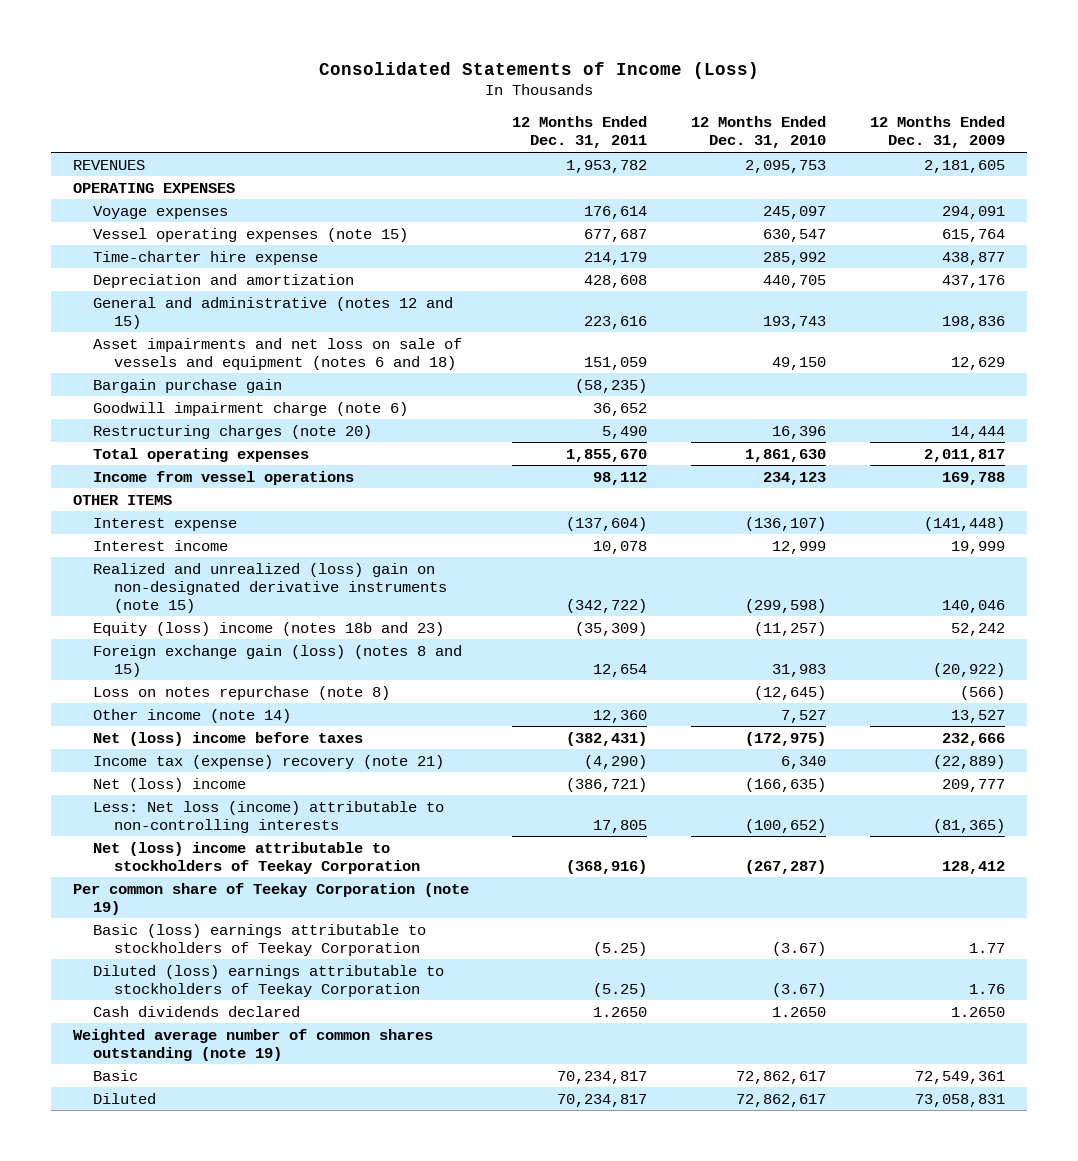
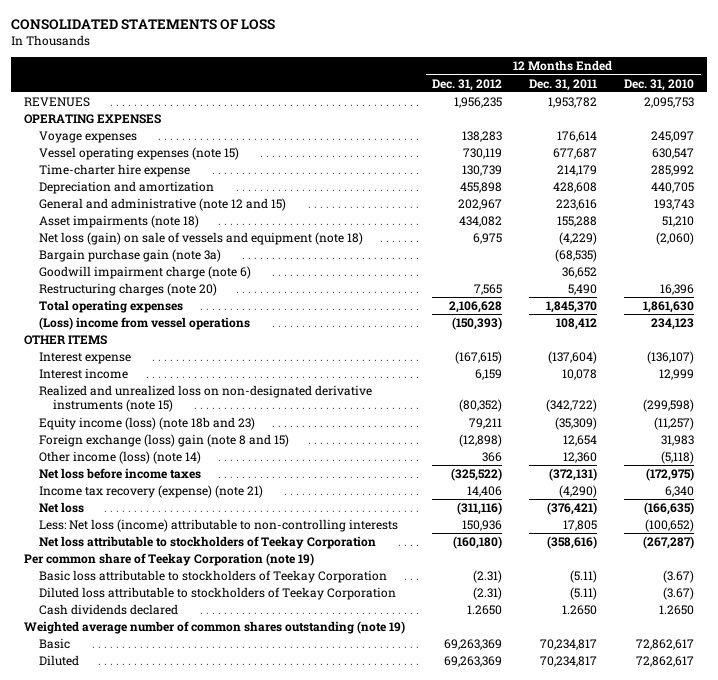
- Consolidated Statements of Income (Loss)
+ CONSOLIDATED STATEMENTS OF LOSS
- | 12 Months Ended Dec. 31, 2011 | 12 Months Ended Dec. 31, 2010 | 12 Months Ended Dec. 31, 2009
+ | 12 Months Ended Dec. 31, 2012 | 12 Months Ended Dec. 31, 2011 | 12 Months Ended Dec. 31, 2010
- General and administrative (notes 12 and 15) | 223,616 | 193,743 | 198,836
- Asset impairments and net loss on sale of vessels and equipment (notes 6 and 18) | 151,059 | 49,150 | 12,629
- Bargain purchase gain | (58,235) | |
+ General and administrative (note 12 and 15) | 202,967 | 223,616 | 193,743
+ Asset impairments (note 18) | 434,082 | 155,288 | 51,210
+ Net loss (gain) on sale of vessels and equipment (note 18) | 6,975 | (4,229) | (2,060)
+ Bargain purchase gain (note 3a) | | (68,535) |
- Total operating expenses | 1,855,670 | 1,861,630 | 2,011,817
- Income from vessel operations | 98,112 | 234,123 | 169,788
+ Total operating expenses | 2,106,628 | 1,845,370 | 1,861,630
+ (Loss) income from vessel operations | (150,393) | 108,412 | 234,123
- Realized and unrealized (loss) gain on non-designated derivative instruments (note 15) | (342,722) | (299,598) | 140,046
- Equity (loss) income (notes 18b and 23) | (35,309) | (11,257) | 52,242
- Foreign exchange gain (loss) (notes 8 and 15) | 12,654 | 31,983 | (20,922)
- Loss on notes repurchase (note 8) | | (12,645) | (566)
- Other income (note 14) | 12,360 | 7,527 | 13,527
- Net (loss) income before taxes | (382,431) | (172,975) | 232,666
- Income tax (expense) recovery (note 21) | (4,290) | 6,340 | (22,889)
- Net (loss) income | (386,721) | (166,635) | 209,777
+ Realized and unrealized loss on non-designated derivative instruments (note 15) | (80,352) | (342,722) | (299,598)
+ Equity income (loss) (note 18b and 23) | 79,211 | (35,309) | (11,257)
+ Foreign exchange (loss) gain (note 8 and 15) | (12,898) | 12,654 | 31,983
+ Other income (loss) (note 14) | 366 | 12,360 | (5,118)
+ Net loss before income taxes | (325,522) | (372,131) | (172,975)
+ Income tax recovery (expense) (note 21) | 14,406 | (4,290) | 6,340
+ Net loss | (311,116) | (376,421) | (166,635)
- Net (loss) income attributable to stockholders of Teekay Corporation | (368,916) | (267,287) | 128,412
+ Net loss attributable to stockholders of Teekay Corporation | (160,180) | (358,616) | (267,287)
- Basic (loss) earnings attributable to stockholders of Teekay Corporation | (5.25) | (3.67) | 1.77
- Diluted (loss) earnings attributable to stockholders of Teekay Corporation | (5.25) | (3.67) | 1.76
+ Basic loss attributable to stockholders of Teekay Corporation | (2.31) | (5.11) | (3.67)
+ Diluted loss attributable to stockholders of Teekay Corporation | (2.31) | (5.11) | (3.67)

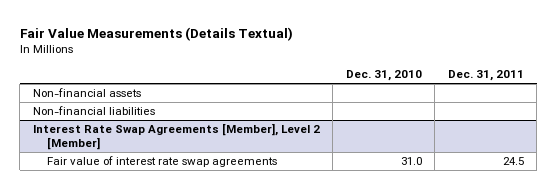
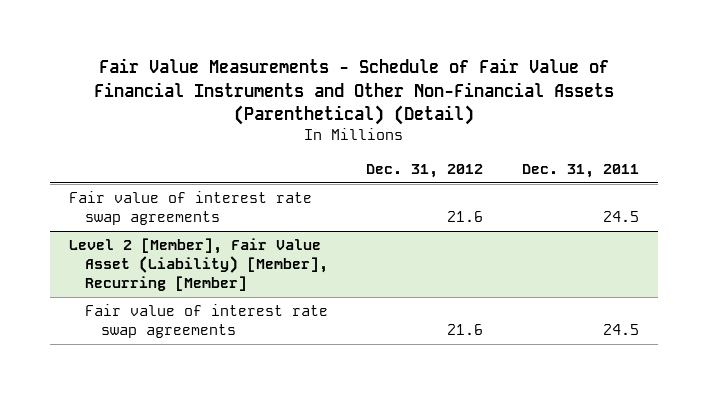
- Fair Value Measurements (Details Textual)
+ Fair Value Measurements - Schedule of Fair Value of Financial Instruments and Other Non-Financial Assets (Parenthetical) (Detail)
- | Dec. 31, 2010 | Dec. 31, 2011
+ | Dec. 31, 2012 | Dec. 31, 2011
- Non-financial assets
- Non-financial liabilities
- Interest Rate Swap Agreements [Member], Level 2 [Member]
+ Level 2 [Member], Fair Value Asset (Liability) [Member], Recurring [Member]
+ Fair value of interest rate swap agreements | 21.6 | 24.5

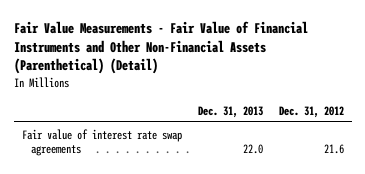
- Fair Value Measurements - Schedule of Fair Value of Financial Instruments and Other Non-Financial Assets (Parenthetical) (Detail)
+ Fair Value Measurements - Fair Value of Financial Instruments and Other Non-Financial Assets (Parenthetical) (Detail)
- | Dec. 31, 2012 | Dec. 31, 2011
+ | Dec. 31, 2013 | Dec. 31, 2012
- Level 2 [Member], Fair Value Asset (Liability) [Member], Recurring [Member]
- Fair value of interest rate swap agreements | 21.6 | 24.5

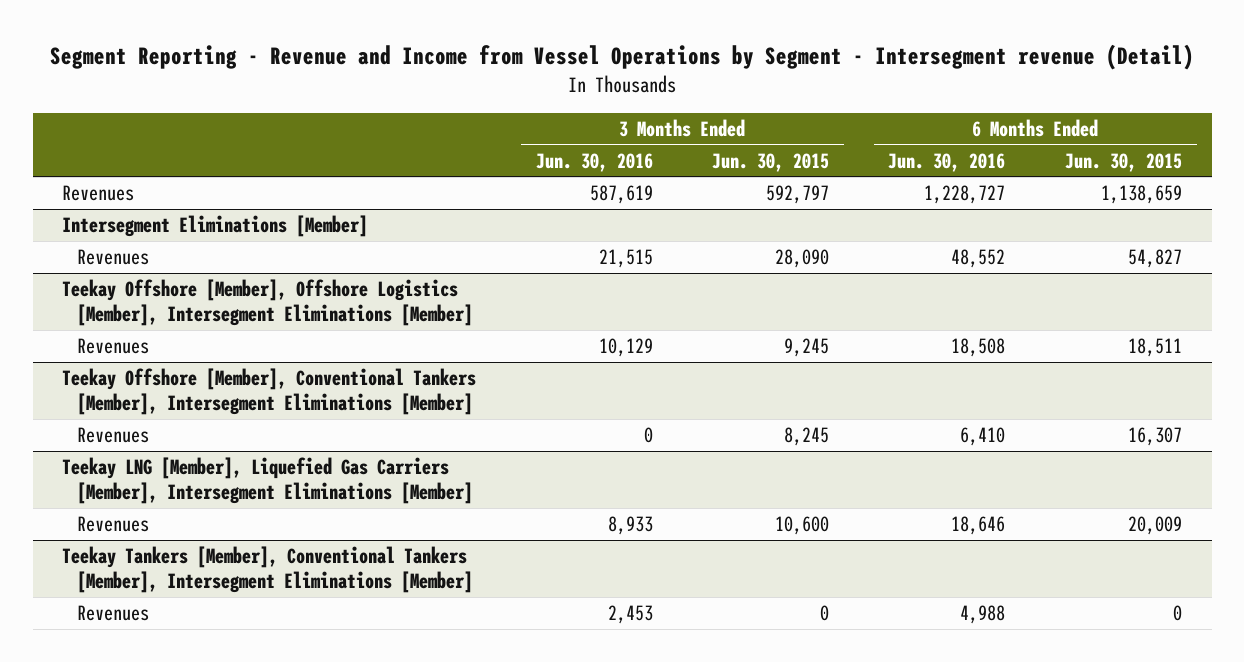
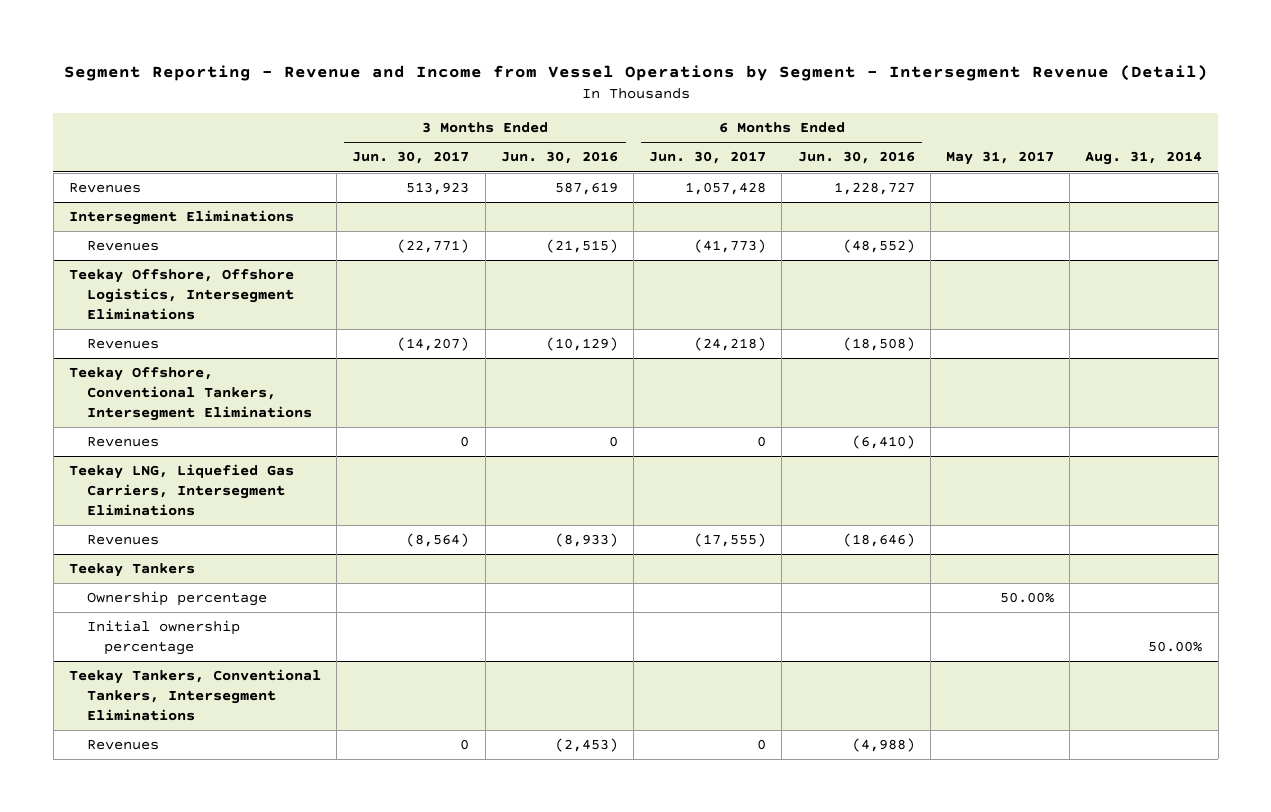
- Segment Reporting - Revenue and Income from Vessel Operations by Segment - Intersegment revenue (Detail)
+ Segment Reporting - Revenue and Income from Vessel Operations by Segment - Intersegment Revenue (Detail)
- | 3 Months Ended Jun. 30, 2016 | 3 Months Ended Jun. 30, 2015 | 6 Months Ended Jun. 30, 2016 | 6 Months Ended Jun. 30, 2015
+ | 3 Months Ended Jun. 30, 2017 | 3 Months Ended Jun. 30, 2016 | 6 Months Ended Jun. 30, 2017 | 6 Months Ended Jun. 30, 2016 | May 31, 2017 | Aug. 31, 2014
- Intersegment Eliminations [Member]
- Revenues | 21,515 | 28,090 | 48,552 | 54,827
- Teekay Offshore [Member], Offshore Logistics [Member], Intersegment Eliminations [Member]
- Revenues | 10,129 | 9,245 | 18,508 | 18,511
- Teekay Offshore [Member], Conventional Tankers [Member], Intersegment Eliminations [Member]
- Revenues | 0 | 8,245 | 6,410 | 16,307
- Teekay LNG [Member], Liquefied Gas Carriers [Member], Intersegment Eliminations [Member]
- Revenues | 8,933 | 10,600 | 18,646 | 20,009
- Teekay Tankers [Member], Conventional Tankers [Member], Intersegment Eliminations [Member]
- Revenues | 2,453 | 0 | 4,988 | 0
+ Intersegment Eliminations
+ Revenues | (22,771) | (21,515) | (41,773) | (48,552) | |
+ Teekay Offshore, Offshore Logistics, Intersegment Eliminations
+ Revenues | (14,207) | (10,129) | (24,218) | (18,508) | |
+ Teekay Offshore, Conventional Tankers, Intersegment Eliminations
+ Revenues | 0 | 0 | 0 | (6,410) | |
+ Teekay LNG, Liquefied Gas Carriers, Intersegment Eliminations
+ Revenues | (8,564) | (8,933) | (17,555) | (18,646) | |
+ Teekay Tankers
+ Ownership percentage | | | | | 50.00% |
+ Initial ownership percentage | | | | | | 50.00%
+ Teekay Tankers, Conventional Tankers, Intersegment Eliminations
+ Revenues | 0 | (2,453) | 0 | (4,988) | |

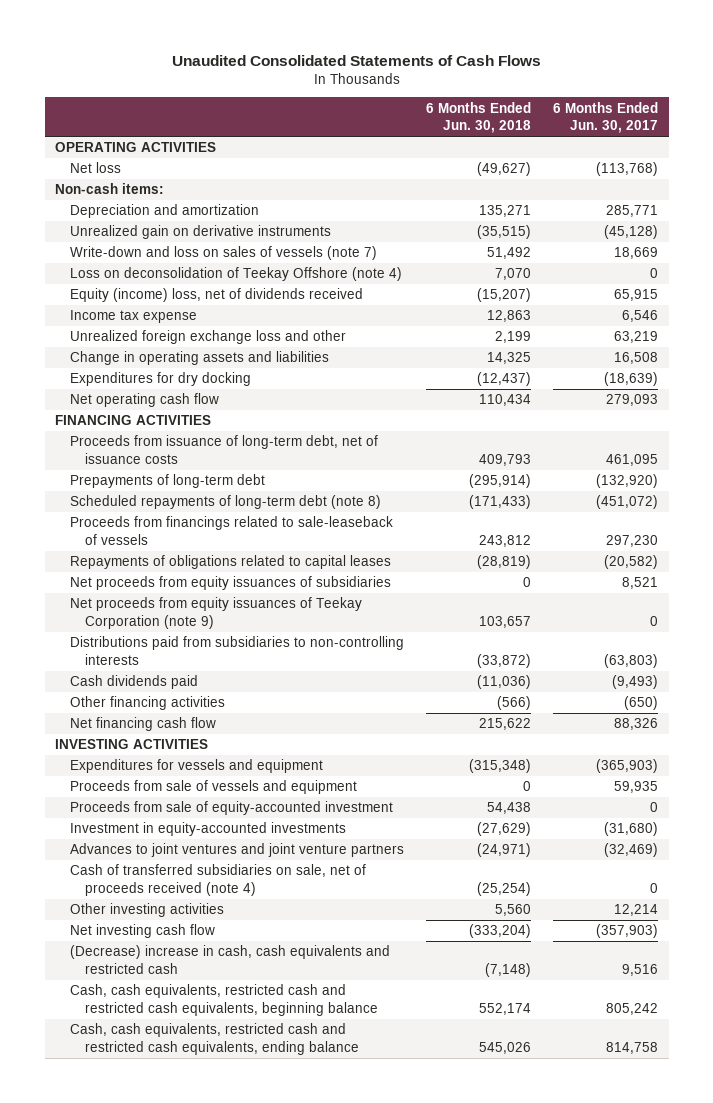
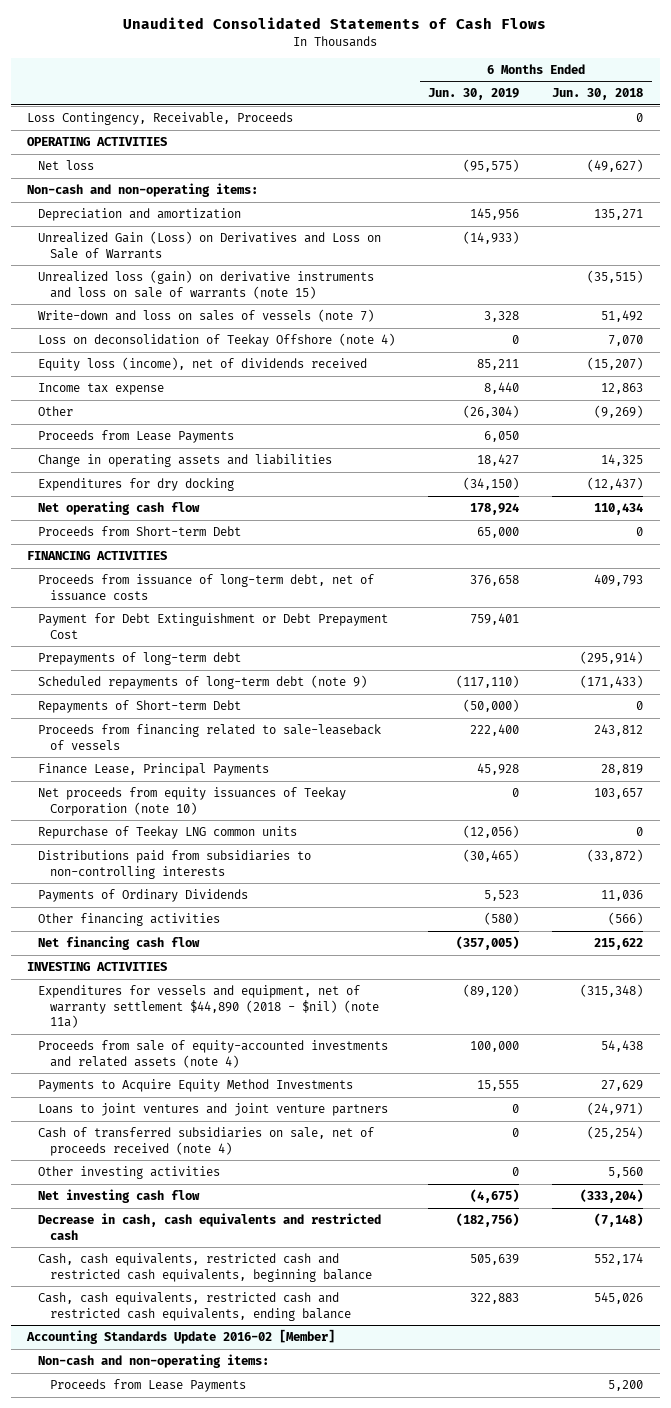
- | 6 Months Ended Jun. 30, 2018 | 6 Months Ended Jun. 30, 2017
+ | 6 Months Ended Jun. 30, 2019 | 6 Months Ended Jun. 30, 2018
+ Loss Contingency, Receivable, Proceeds | | 0
- Non-cash items:
+ Non-cash and non-operating items:
- Unrealized gain on derivative instruments | (35,515) | (45,128)
+ Unrealized Gain (Loss) on Derivatives and Loss on Sale of Warrants | (14,933) |
+ Unrealized loss (gain) on derivative instruments and loss on sale of warrants (note 15) | | (35,515)
- Equity (income) loss, net of dividends received | (15,207) | 65,915
+ Equity loss (income), net of dividends received | 85,211 | (15,207)
- Unrealized foreign exchange loss and other | 2,199 | 63,219
+ Other | (26,304) | (9,269)
+ Proceeds from Lease Payments | 6,050 |
+ Proceeds from Short-term Debt | 65,000 | 0
+ Payment for Debt Extinguishment or Debt Prepayment Cost | 759,401 |
- Scheduled repayments of long-term debt (note 8) | (171,433) | (451,072)
- Proceeds from financings related to sale-leaseback of vessels | 243,812 | 297,230
- Repayments of obligations related to capital leases | (28,819) | (20,582)
- Net proceeds from equity issuances of subsidiaries | 0 | 8,521
- Net proceeds from equity issuances of Teekay Corporation (note 9) | 103,657 | 0
+ Scheduled repayments of long-term debt (note 9) | (117,110) | (171,433)
+ Repayments of Short-term Debt | (50,000) | 0
+ Proceeds from financing related to sale-leaseback of vessels | 222,400 | 243,812
+ Finance Lease, Principal Payments | 45,928 | 28,819
+ Net proceeds from equity issuances of Teekay Corporation (note 10) | 0 | 103,657
+ Repurchase of Teekay LNG common units | (12,056) | 0
- Cash dividends paid | (11,036) | (9,493)
+ Payments of Ordinary Dividends | 5,523 | 11,036
- Expenditures for vessels and equipment | (315,348) | (365,903)
- Proceeds from sale of vessels and equipment | 0 | 59,935
- Proceeds from sale of equity-accounted investment | 54,438 | 0
- Investment in equity-accounted investments | (27,629) | (31,680)
- Advances to joint ventures and joint venture partners | (24,971) | (32,469)
+ Expenditures for vessels and equipment, net of warranty settlement $44,890 (2018 - $nil) (note 11a) | (89,120) | (315,348)
+ Proceeds from sale of equity-accounted investments and related assets (note 4) | 100,000 | 54,438
+ Payments to Acquire Equity Method Investments | 15,555 | 27,629
+ Loans to joint ventures and joint venture partners | 0 | (24,971)
- (Decrease) increase in cash, cash equivalents and restricted cash | (7,148) | 9,516
+ Decrease in cash, cash equivalents and restricted cash | (182,756) | (7,148)
+ Accounting Standards Update 2016-02 [Member]
+ Non-cash and non-operating items:
+ Proceeds from Lease Payments | | 5,200

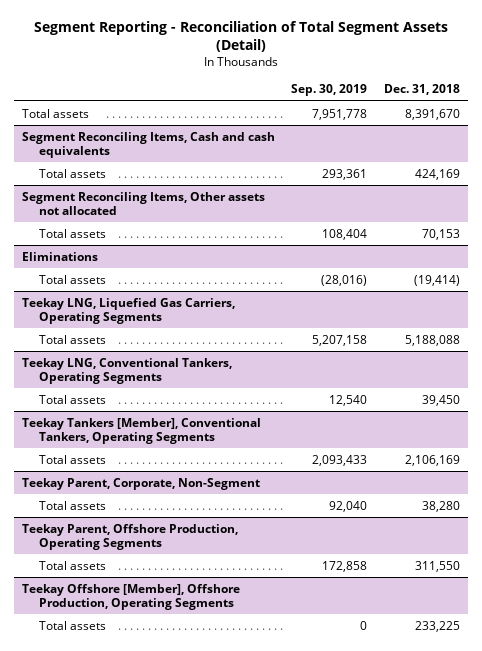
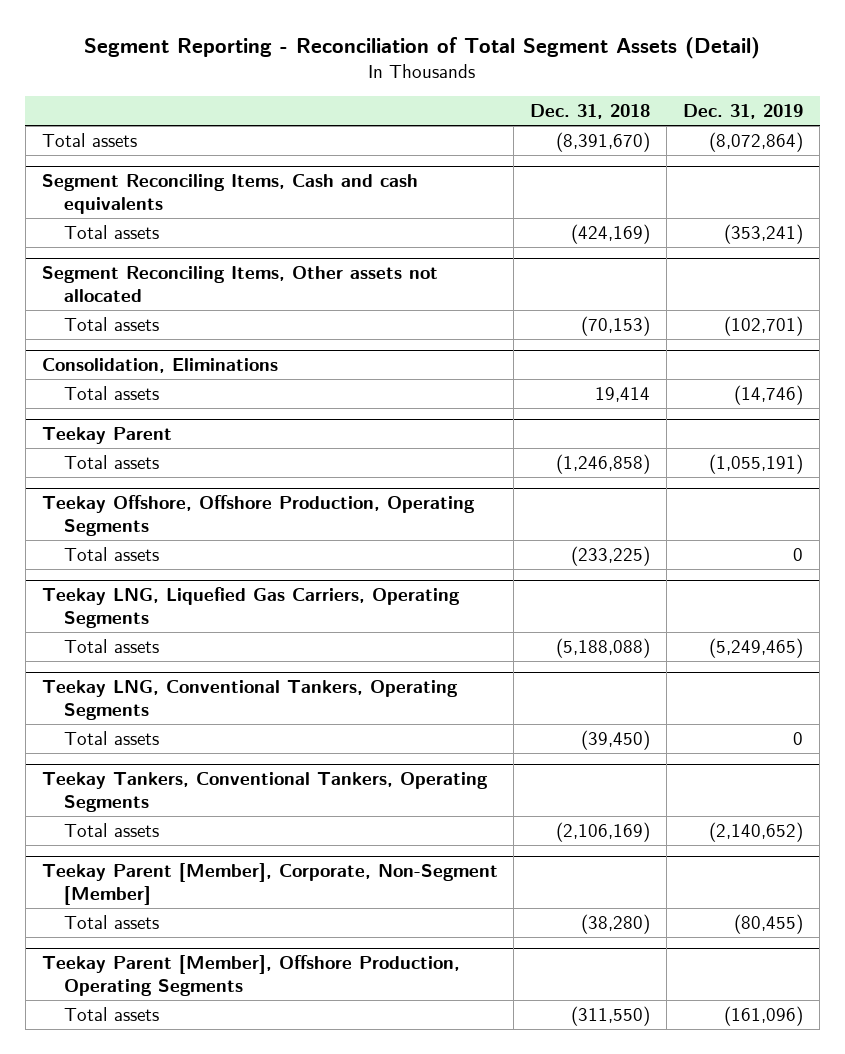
- | Sep. 30, 2019 | Dec. 31, 2018
+ | Dec. 31, 2018 | Dec. 31, 2019
- Total assets | 7,951,778 | 8,391,670
+ Total assets | (8,391,670) | (8,072,864)
@ Segment Reconciling Items, Cash and cash equivalents
- Total assets | 293,361 | 424,169
+ Total assets | (424,169) | (353,241)
@ Segment Reconciling Items, Other assets not allocated
- Total assets | 108,404 | 70,153
- Eliminations
- Total assets | (28,016) | (19,414)
@ Segment Reconciling Items, Other assets not allocated
+ Total assets | (70,153) | (102,701)
+ Consolidation, Eliminations
+ Total assets | 19,414 | (14,746)
+ Teekay Parent
+ Total assets | (1,246,858) | (1,055,191)
+ Teekay Offshore, Offshore Production, Operating Segments
+ Total assets | (233,225) | 0
@ Teekay LNG, Liquefied Gas Carriers, Operating Segments
- Total assets | 5,207,158 | 5,188,088
+ Total assets | (5,188,088) | (5,249,465)
@ Teekay LNG, Conventional Tankers, Operating Segments
- Total assets | 12,540 | 39,450
- Teekay Tankers [Member], Conventional Tankers, Operating Segments
- Total assets | 2,093,433 | 2,106,169
- Teekay Parent, Corporate, Non-Segment
- Total assets | 92,040 | 38,280
- Teekay Parent, Offshore Production, Operating Segments
- Total assets | 172,858 | 311,550
- Teekay Offshore [Member], Offshore Production, Operating Segments
- Total assets | 0 | 233,225
@ Teekay LNG, Conventional Tankers, Operating Segments
+ Total assets | (39,450) | 0
+ Teekay Tankers, Conventional Tankers, Operating Segments
+ Total assets | (2,106,169) | (2,140,652)
+ Teekay Parent [Member], Corporate, Non-Segment [Member]
+ Total assets | (38,280) | (80,455)
+ Teekay Parent [Member], Offshore Production, Operating Segments
+ Total assets | (311,550) | (161,096)

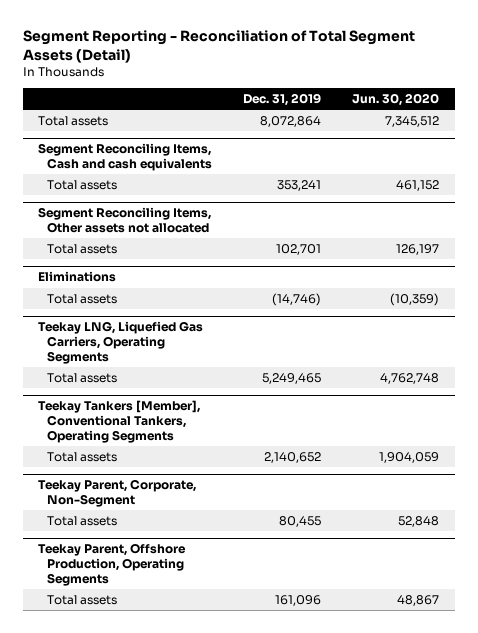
- | Dec. 31, 2018 | Dec. 31, 2019
+ | Dec. 31, 2019 | Jun. 30, 2020
- Total assets | (8,391,670) | (8,072,864)
+ Total assets | 8,072,864 | 7,345,512
@ Segment Reconciling Items, Cash and cash equivalents
- Total assets | (424,169) | (353,241)
+ Total assets | 353,241 | 461,152
@ Segment Reconciling Items, Other assets not allocated
- Total assets | (70,153) | (102,701)
- Consolidation, Eliminations
@ Segment Reconciling Items, Other assets not allocated
+ Total assets | 102,701 | 126,197
+ Eliminations
- Teekay Parent
- Total assets | (1,246,858) | (1,055,191)
- Teekay Offshore, Offshore Production, Operating Segments
- Total assets | (233,225) | 0
@ Teekay LNG, Liquefied Gas Carriers, Operating Segments
- Total assets | (5,188,088) | (5,249,465)
- Teekay LNG, Conventional Tankers, Operating Segments
- Total assets | (39,450) | 0
- Teekay Tankers, Conventional Tankers, Operating Segments
- Total assets | (2,106,169) | (2,140,652)
- Teekay Parent [Member], Corporate, Non-Segment [Member]
- Total assets | (38,280) | (80,455)
- Teekay Parent [Member], Offshore Production, Operating Segments
- Total assets | (311,550) | (161,096)
@ Teekay LNG, Liquefied Gas Carriers, Operating Segments
+ Total assets | 5,249,465 | 4,762,748
+ Teekay Tankers [Member], Conventional Tankers, Operating Segments
+ Total assets | 2,140,652 | 1,904,059
+ Teekay Parent, Corporate, Non-Segment
+ Total assets | 80,455 | 52,848
+ Teekay Parent, Offshore Production, Operating Segments
+ Total assets | 161,096 | 48,867

